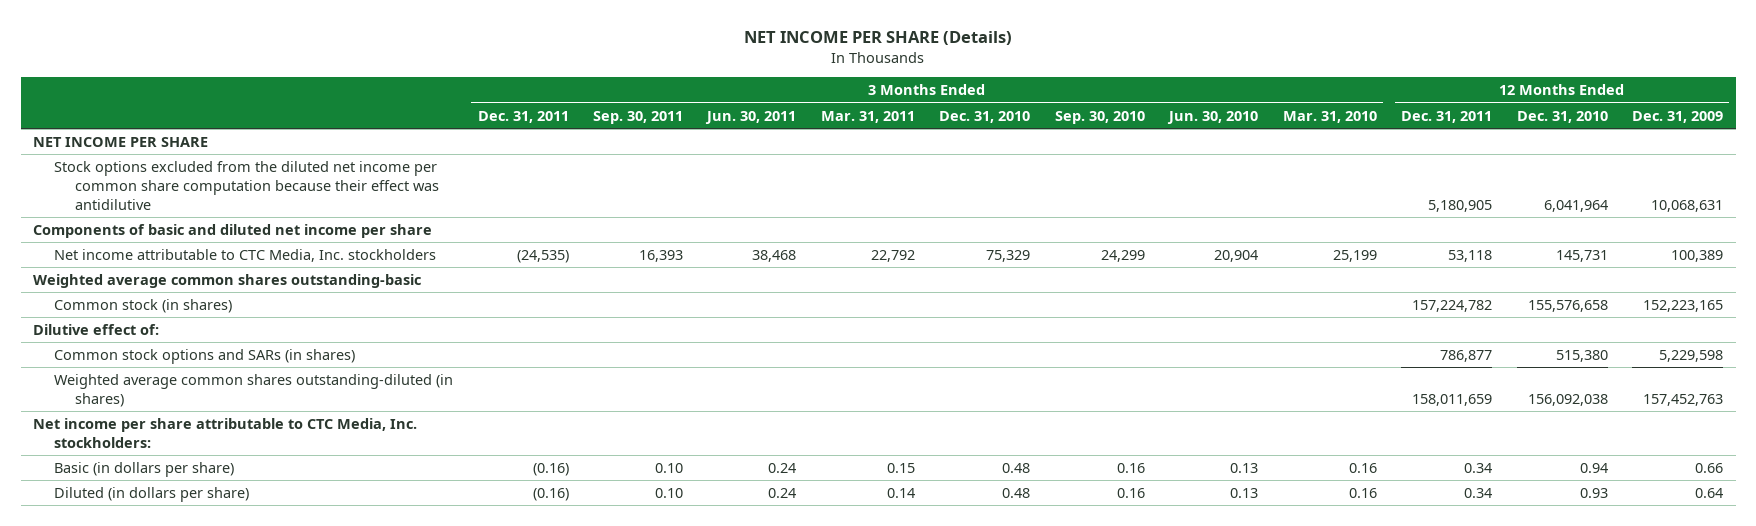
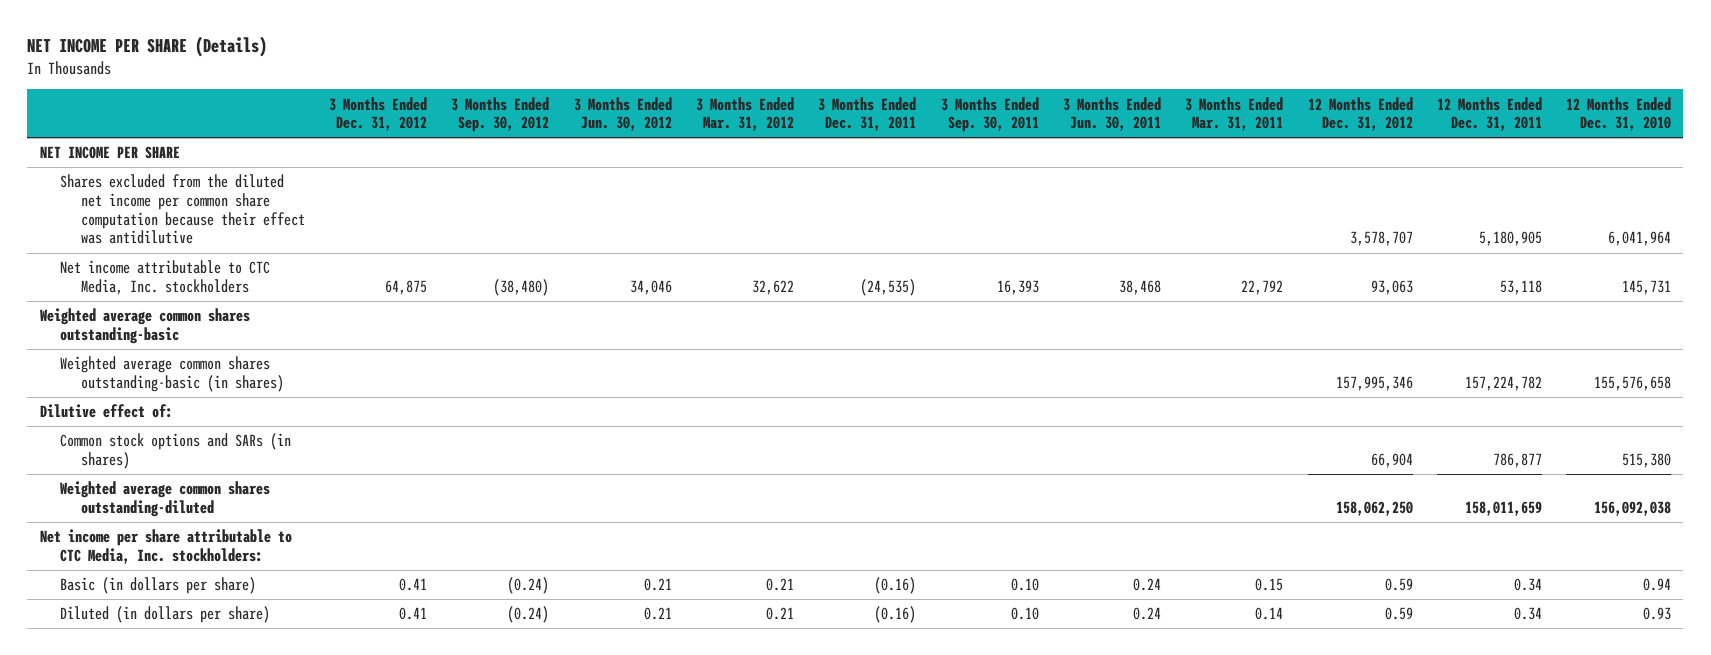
- | 3 Months Ended Dec. 31, 2011 | 3 Months Ended Sep. 30, 2011 | 3 Months Ended Jun. 30, 2011 | 3 Months Ended Mar. 31, 2011 | 3 Months Ended Dec. 31, 2010 | 3 Months Ended Sep. 30, 2010 | 3 Months Ended Jun. 30, 2010 | 3 Months Ended Mar. 31, 2010 | 12 Months Ended Dec. 31, 2011 | 12 Months Ended Dec. 31, 2010 | 12 Months Ended Dec. 31, 2009
+ | 3 Months Ended Dec. 31, 2012 | 3 Months Ended Sep. 30, 2012 | 3 Months Ended Jun. 30, 2012 | 3 Months Ended Mar. 31, 2012 | 3 Months Ended Dec. 31, 2011 | 3 Months Ended Sep. 30, 2011 | 3 Months Ended Jun. 30, 2011 | 3 Months Ended Mar. 31, 2011 | 12 Months Ended Dec. 31, 2012 | 12 Months Ended Dec. 31, 2011 | 12 Months Ended Dec. 31, 2010
- Stock options excluded from the diluted net income per common share computation because their effect was antidilutive | | | | | | | | | 5,180,905 | 6,041,964 | 10,068,631
- Components of basic and diluted net income per share
+ Shares excluded from the diluted net income per common share computation because their effect was antidilutive | | | | | | | | | 3,578,707 | 5,180,905 | 6,041,964
- Common stock (in shares) | | | | | | | | | 157,224,782 | 155,576,658 | 152,223,165
+ Weighted average common shares outstanding-basic (in shares) | | | | | | | | | 157,995,346 | 157,224,782 | 155,576,658
- Weighted average common shares outstanding-diluted (in shares) | | | | | | | | | 158,011,659 | 156,092,038 | 157,452,763
+ Weighted average common shares outstanding-diluted | | | | | | | | | 158,062,250 | 158,011,659 | 156,092,038

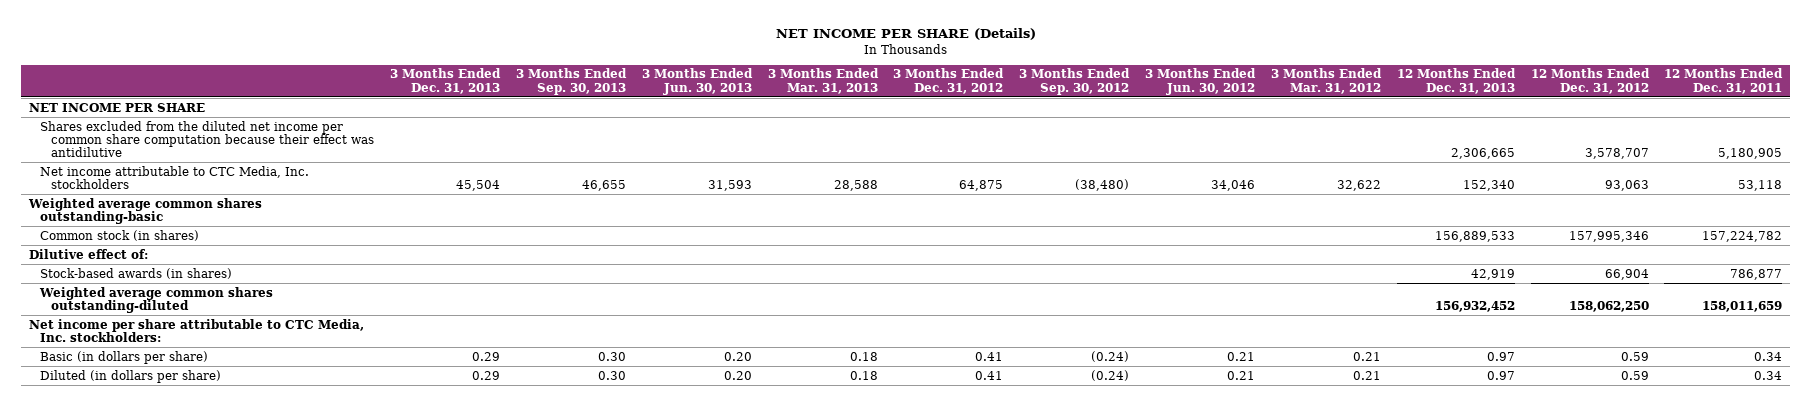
- | 3 Months Ended Dec. 31, 2012 | 3 Months Ended Sep. 30, 2012 | 3 Months Ended Jun. 30, 2012 | 3 Months Ended Mar. 31, 2012 | 3 Months Ended Dec. 31, 2011 | 3 Months Ended Sep. 30, 2011 | 3 Months Ended Jun. 30, 2011 | 3 Months Ended Mar. 31, 2011 | 12 Months Ended Dec. 31, 2012 | 12 Months Ended Dec. 31, 2011 | 12 Months Ended Dec. 31, 2010
+ | 3 Months Ended Dec. 31, 2013 | 3 Months Ended Sep. 30, 2013 | 3 Months Ended Jun. 30, 2013 | 3 Months Ended Mar. 31, 2013 | 3 Months Ended Dec. 31, 2012 | 3 Months Ended Sep. 30, 2012 | 3 Months Ended Jun. 30, 2012 | 3 Months Ended Mar. 31, 2012 | 12 Months Ended Dec. 31, 2013 | 12 Months Ended Dec. 31, 2012 | 12 Months Ended Dec. 31, 2011
- Weighted average common shares outstanding-basic (in shares) | | | | | | | | | 157,995,346 | 157,224,782 | 155,576,658
+ Common stock (in shares) | | | | | | | | | 156,889,533 | 157,995,346 | 157,224,782
- Common stock options and SARs (in shares) | | | | | | | | | 66,904 | 786,877 | 515,380
+ Stock-based awards (in shares) | | | | | | | | | 42,919 | 66,904 | 786,877

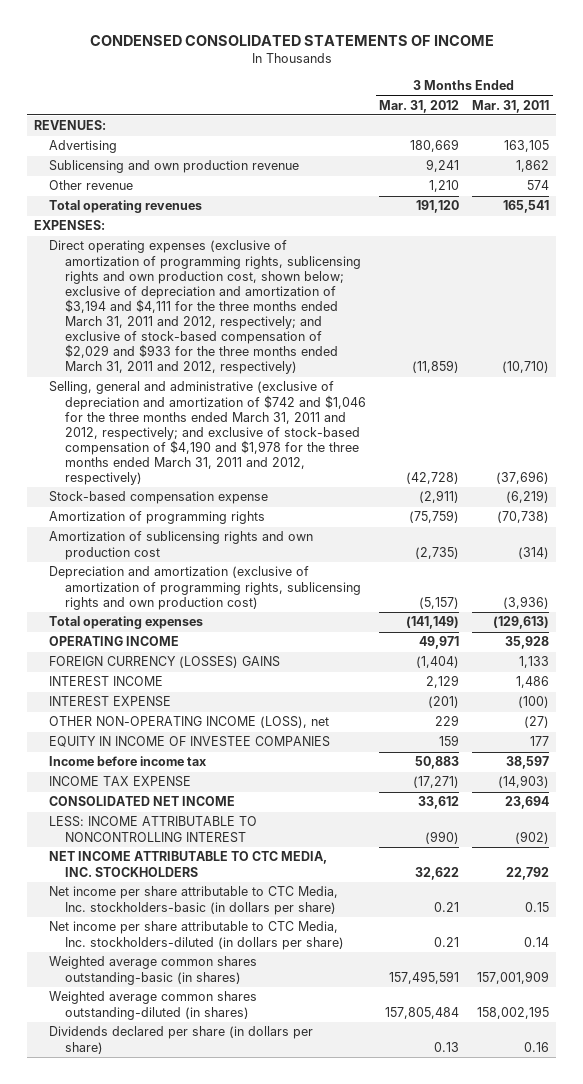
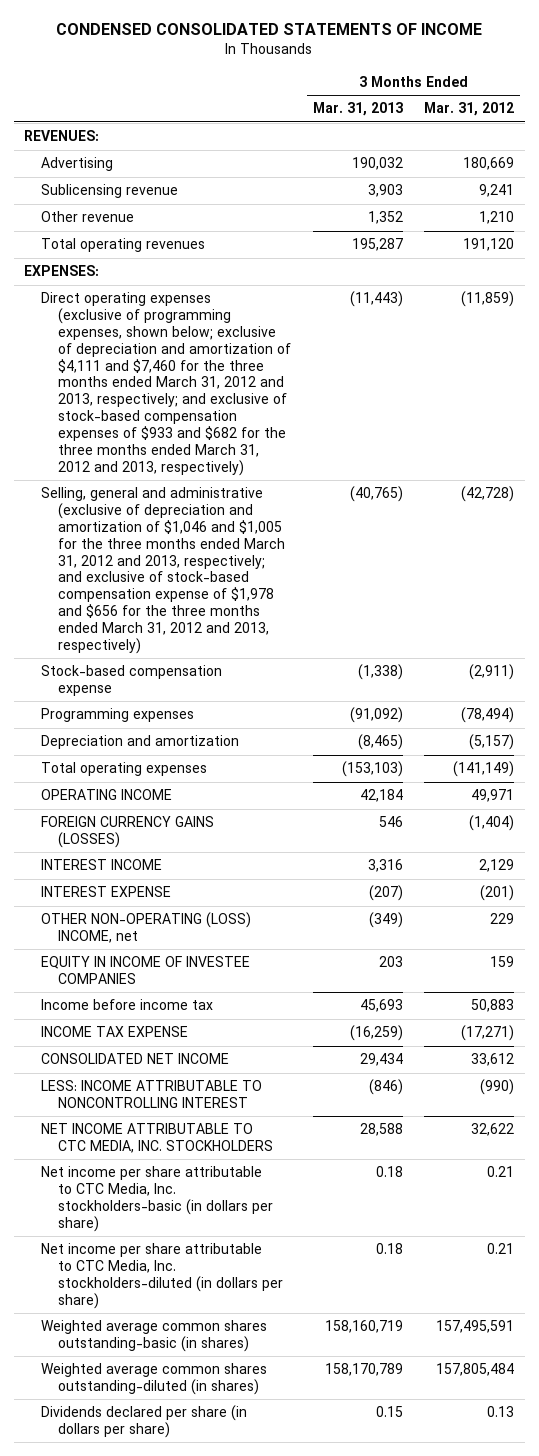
- | 3 Months Ended Mar. 31, 2012 | 3 Months Ended Mar. 31, 2011
+ | 3 Months Ended Mar. 31, 2013 | 3 Months Ended Mar. 31, 2012
- Sublicensing and own production revenue | 9,241 | 1,862
+ Sublicensing revenue | 3,903 | 9,241
- Direct operating expenses (exclusive of amortization of programming rights, sublicensing rights and own production cost, shown below; exclusive of depreciation and amortization of $3,194 and $4,111 for the three months ended March 31, 2011 and 2012, respectively; and exclusive of stock-based compensation of $2,029 and $933 for the three months ended March 31, 2011 and 2012, respectively) | (11,859) | (10,710)
- Selling, general and administrative (exclusive of depreciation and amortization of $742 and $1,046 for the three months ended March 31, 2011 and 2012, respectively; and exclusive of stock-based compensation of $4,190 and $1,978 for the three months ended March 31, 2011 and 2012, respectively) | (42,728) | (37,696)
+ Direct operating expenses (exclusive of programming expenses, shown below; exclusive of depreciation and amortization of $4,111 and $7,460 for the three months ended March 31, 2012 and 2013, respectively; and exclusive of stock-based compensation expenses of $933 and $682 for the three months ended March 31, 2012 and 2013, respectively) | (11,443) | (11,859)
+ Selling, general and administrative (exclusive of depreciation and amortization of $1,046 and $1,005 for the three months ended March 31, 2012 and 2013, respectively; and exclusive of stock-based compensation expense of $1,978 and $656 for the three months ended March 31, 2012 and 2013, respectively) | (40,765) | (42,728)
- Amortization of programming rights | (75,759) | (70,738)
- Amortization of sublicensing rights and own production cost | (2,735) | (314)
- Depreciation and amortization (exclusive of amortization of programming rights, sublicensing rights and own production cost) | (5,157) | (3,936)
+ Programming expenses | (91,092) | (78,494)
+ Depreciation and amortization | (8,465) | (5,157)
- FOREIGN CURRENCY (LOSSES) GAINS | (1,404) | 1,133
+ FOREIGN CURRENCY GAINS (LOSSES) | 546 | (1,404)
- OTHER NON-OPERATING INCOME (LOSS), net | 229 | (27)
+ OTHER NON-OPERATING (LOSS) INCOME, net | (349) | 229

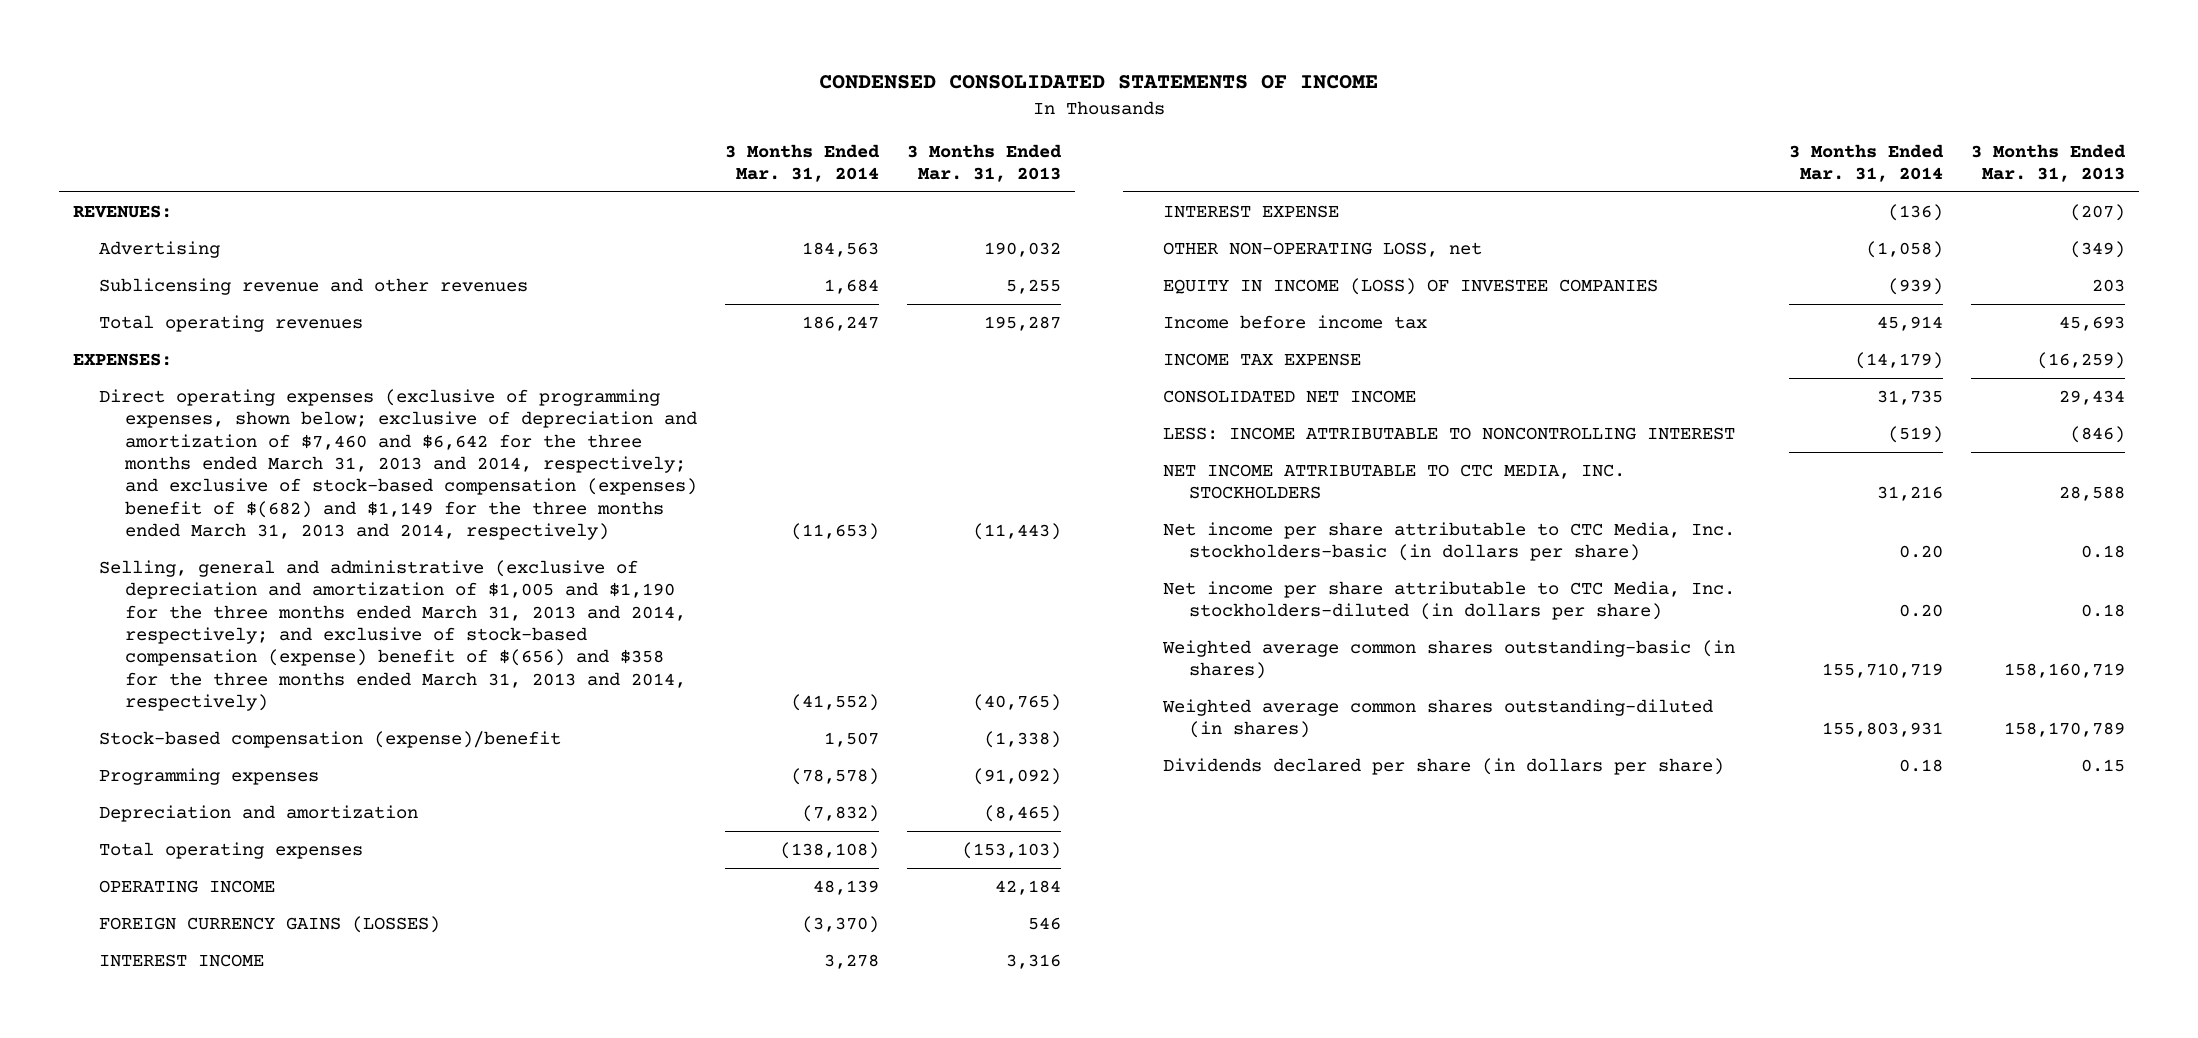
- | 3 Months Ended Mar. 31, 2013 | 3 Months Ended Mar. 31, 2012
+ | 3 Months Ended Mar. 31, 2014 | 3 Months Ended Mar. 31, 2013
- Sublicensing revenue | 3,903 | 9,241
- Other revenue | 1,352 | 1,210
+ Sublicensing revenue and other revenues | 1,684 | 5,255
- Direct operating expenses (exclusive of programming expenses, shown below; exclusive of depreciation and amortization of $4,111 and $7,460 for the three months ended March 31, 2012 and 2013, respectively; and exclusive of stock-based compensation expenses of $933 and $682 for the three months ended March 31, 2012 and 2013, respectively) | (11,443) | (11,859)
- Selling, general and administrative (exclusive of depreciation and amortization of $1,046 and $1,005 for the three months ended March 31, 2012 and 2013, respectively; and exclusive of stock-based compensation expense of $1,978 and $656 for the three months ended March 31, 2012 and 2013, respectively) | (40,765) | (42,728)
- Stock-based compensation expense | (1,338) | (2,911)
+ Direct operating expenses (exclusive of programming expenses, shown below; exclusive of depreciation and amortization of $7,460 and $6,642 for the three months ended March 31, 2013 and 2014, respectively; and exclusive of stock-based compensation (expenses) benefit of $(682) and $1,149 for the three months ended March 31, 2013 and 2014, respectively) | (11,653) | (11,443)
+ Selling, general and administrative (exclusive of depreciation and amortization of $1,005 and $1,190 for the three months ended March 31, 2013 and 2014, respectively; and exclusive of stock-based compensation (expense) benefit of $(656) and $358 for the three months ended March 31, 2013 and 2014, respectively) | (41,552) | (40,765)
+ Stock-based compensation (expense)/benefit | 1,507 | (1,338)
- OTHER NON-OPERATING (LOSS) INCOME, net | (349) | 229
- EQUITY IN INCOME OF INVESTEE COMPANIES | 203 | 159
+ OTHER NON-OPERATING LOSS, net | (1,058) | (349)
+ EQUITY IN INCOME (LOSS) OF INVESTEE COMPANIES | (939) | 203

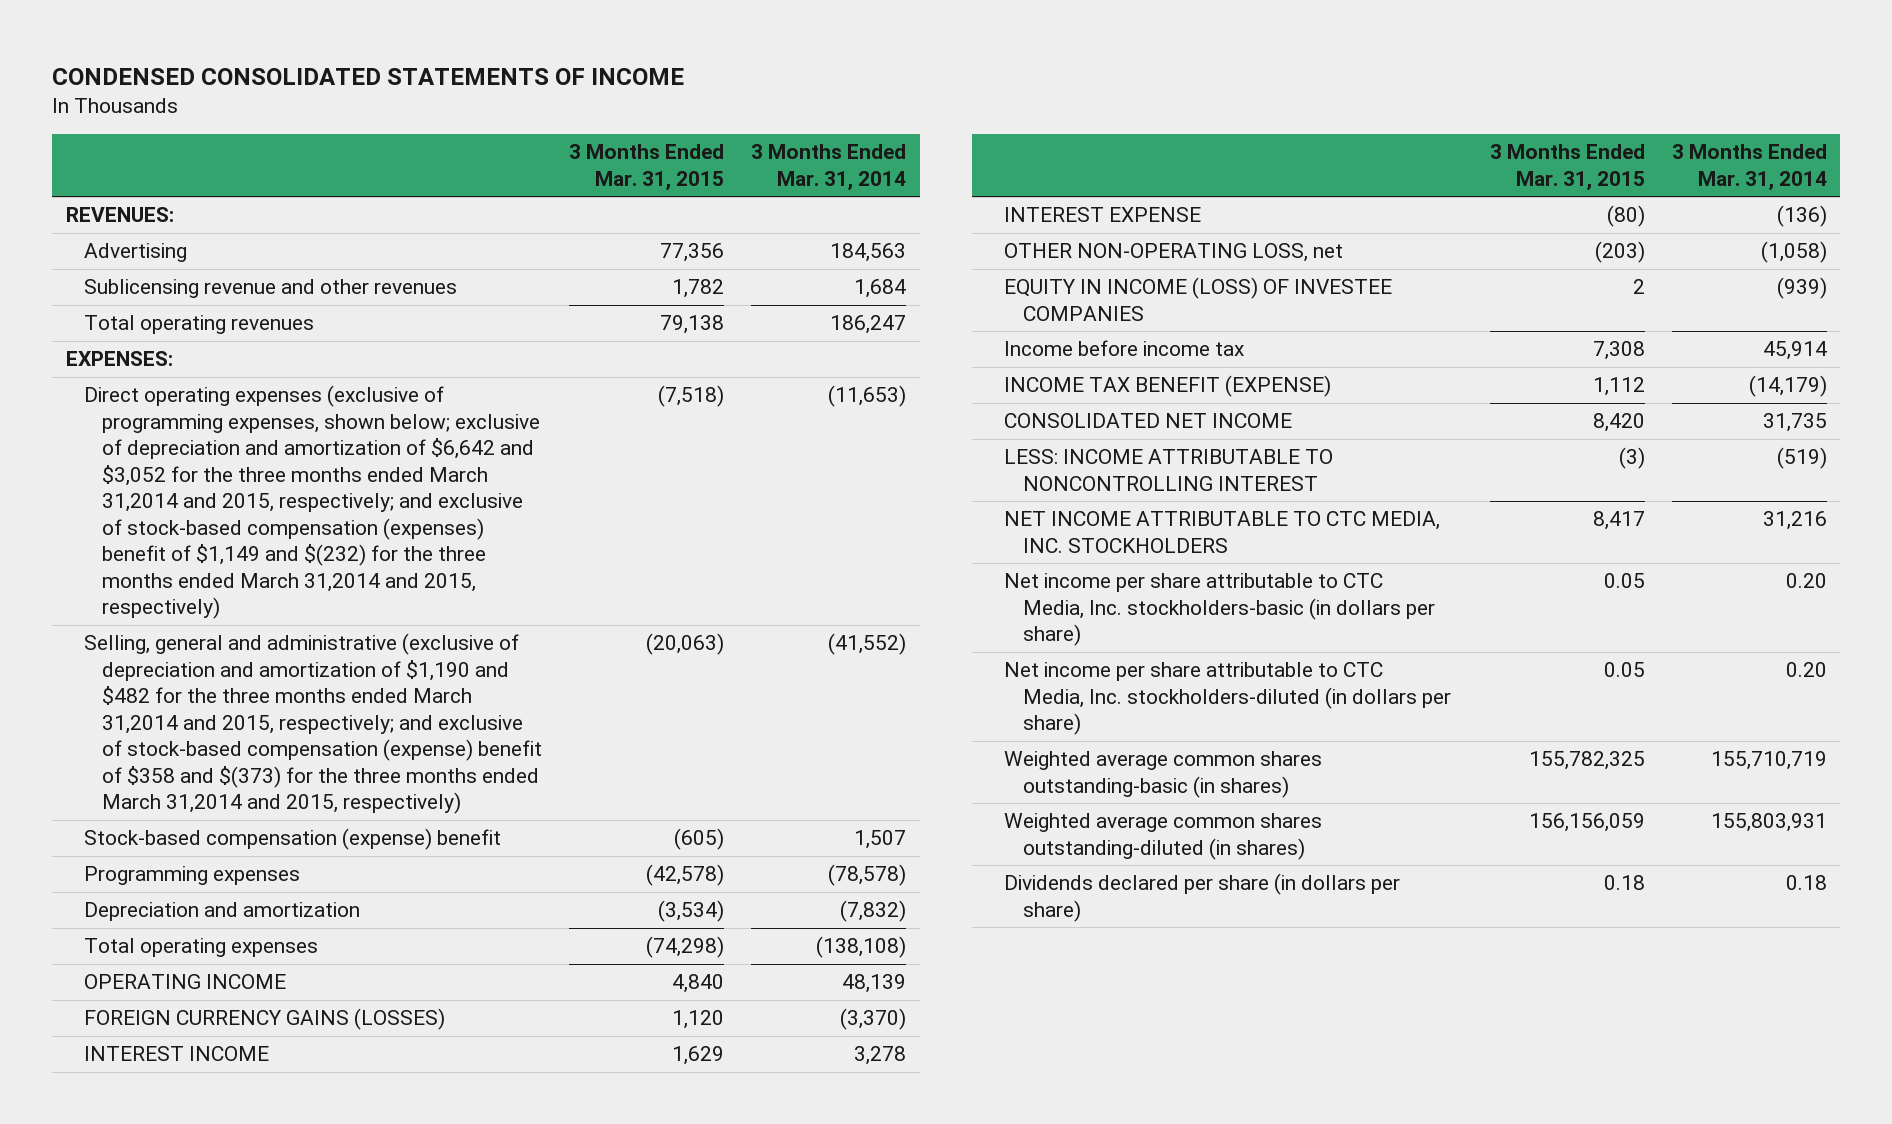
- | 3 Months Ended Mar. 31, 2014 | 3 Months Ended Mar. 31, 2013
+ | 3 Months Ended Mar. 31, 2015 | 3 Months Ended Mar. 31, 2014
- Direct operating expenses (exclusive of programming expenses, shown below; exclusive of depreciation and amortization of $7,460 and $6,642 for the three months ended March 31, 2013 and 2014, respectively; and exclusive of stock-based compensation (expenses) benefit of $(682) and $1,149 for the three months ended March 31, 2013 and 2014, respectively) | (11,653) | (11,443)
- Selling, general and administrative (exclusive of depreciation and amortization of $1,005 and $1,190 for the three months ended March 31, 2013 and 2014, respectively; and exclusive of stock-based compensation (expense) benefit of $(656) and $358 for the three months ended March 31, 2013 and 2014, respectively) | (41,552) | (40,765)
- Stock-based compensation (expense)/benefit | 1,507 | (1,338)
+ Direct operating expenses (exclusive of programming expenses, shown below; exclusive of depreciation and amortization of $6,642 and $3,052 for the three months ended March 31,2014 and 2015, respectively; and exclusive of stock-based compensation (expenses) benefit of $1,149 and $(232) for the three months ended March 31,2014 and 2015, respectively) | (7,518) | (11,653)
+ Selling, general and administrative (exclusive of depreciation and amortization of $1,190 and $482 for the three months ended March 31,2014 and 2015, respectively; and exclusive of stock-based compensation (expense) benefit of $358 and $(373) for the three months ended March 31,2014 and 2015, respectively) | (20,063) | (41,552)
+ Stock-based compensation (expense) benefit | (605) | 1,507
- INCOME TAX EXPENSE | (14,179) | (16,259)
+ INCOME TAX BENEFIT (EXPENSE) | 1,112 | (14,179)

